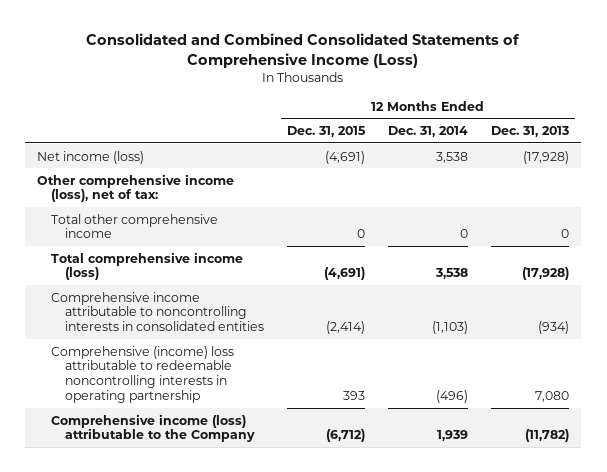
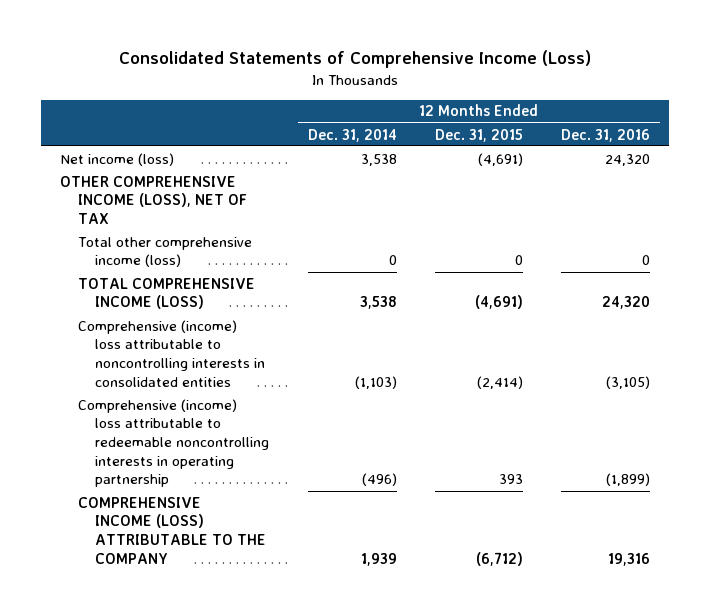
- Consolidated and Combined Consolidated Statements of Comprehensive Income (Loss)
+ Consolidated Statements of Comprehensive Income (Loss)
- | 12 Months Ended Dec. 31, 2015 | 12 Months Ended Dec. 31, 2014 | 12 Months Ended Dec. 31, 2013
+ | 12 Months Ended Dec. 31, 2014 | 12 Months Ended Dec. 31, 2015 | 12 Months Ended Dec. 31, 2016
- Other comprehensive income (loss), net of tax:
- Total other comprehensive income | 0 | 0 | 0
- Total comprehensive income (loss) | (4,691) | 3,538 | (17,928)
- Comprehensive income attributable to noncontrolling interests in consolidated entities | (2,414) | (1,103) | (934)
+ OTHER COMPREHENSIVE INCOME (LOSS), NET OF TAX
+ Total other comprehensive income (loss) | 0 | 0 | 0
+ TOTAL COMPREHENSIVE INCOME (LOSS) | 3,538 | (4,691) | 24,320
+ Comprehensive (income) loss attributable to noncontrolling interests in consolidated entities | (1,103) | (2,414) | (3,105)
- Comprehensive income (loss) attributable to the Company | (6,712) | 1,939 | (11,782)
+ COMPREHENSIVE INCOME (LOSS) ATTRIBUTABLE TO THE COMPANY | 1,939 | (6,712) | 19,316

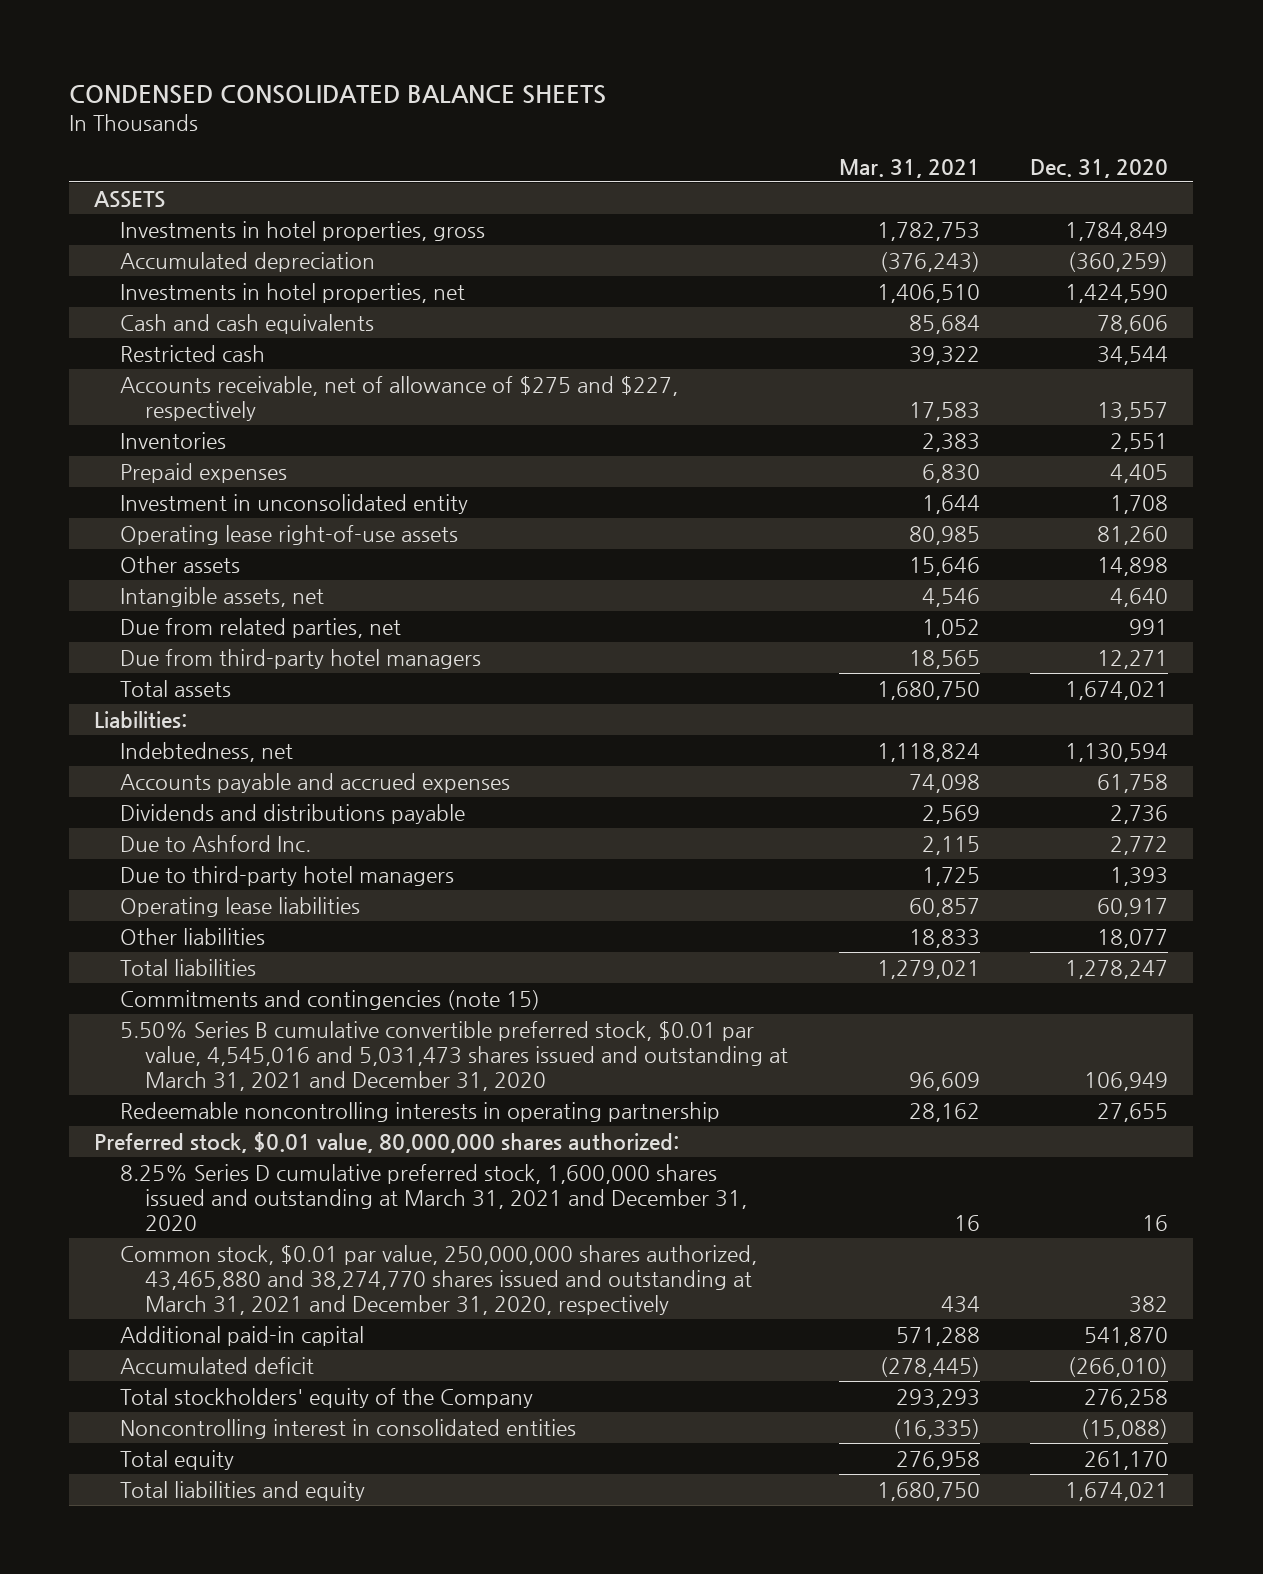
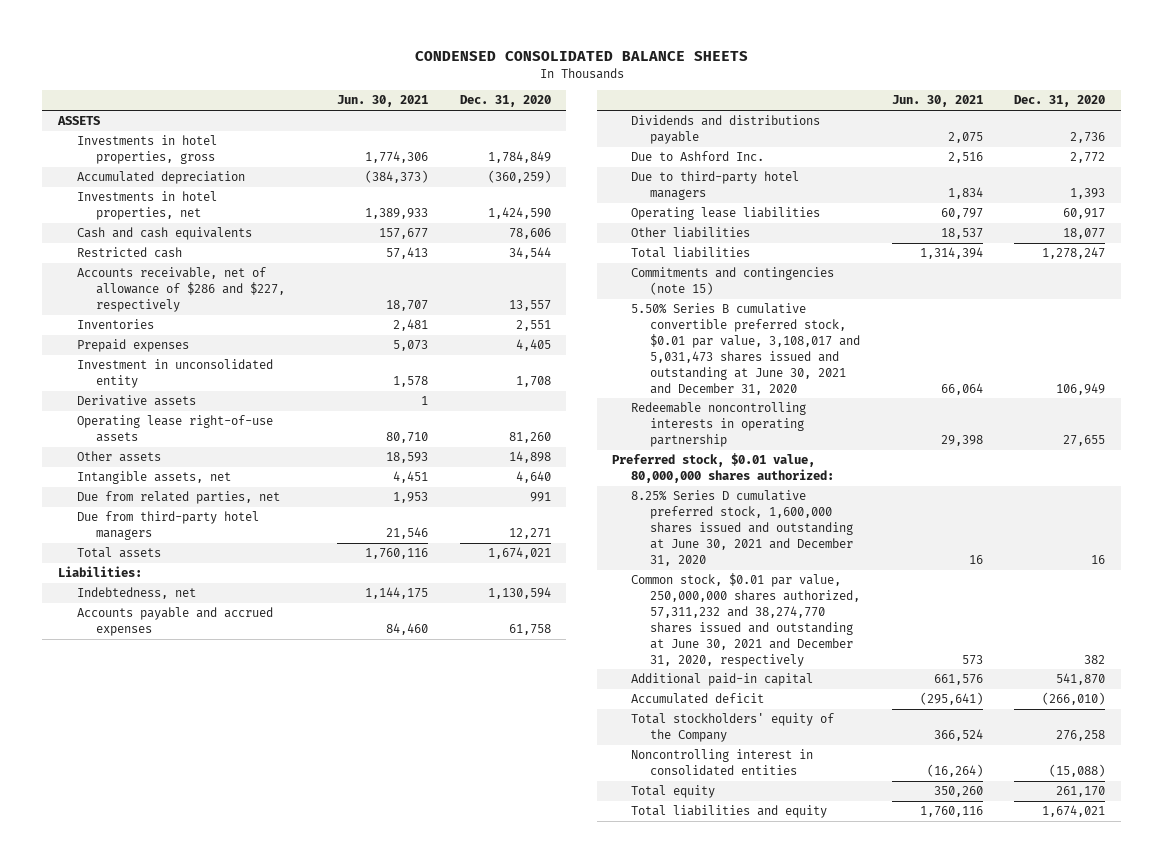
- | Mar. 31, 2021 | Dec. 31, 2020
+ | Jun. 30, 2021 | Dec. 31, 2020
- Accounts receivable, net of allowance of $275 and $227, respectively | 17,583 | 13,557
+ Accounts receivable, net of allowance of $286 and $227, respectively | 18,707 | 13,557
+ Derivative assets | 1 |
- 5.50% Series B cumulative convertible preferred stock, $0.01 par value, 4,545,016 and 5,031,473 shares issued and outstanding at March 31, 2021 and December 31, 2020 | 96,609 | 106,949
+ 5.50% Series B cumulative convertible preferred stock, $0.01 par value, 3,108,017 and 5,031,473 shares issued and outstanding at June 30, 2021 and December 31, 2020 | 66,064 | 106,949
- 8.25% Series D cumulative preferred stock, 1,600,000 shares issued and outstanding at March 31, 2021 and December 31, 2020 | 16 | 16
- Common stock, $0.01 par value, 250,000,000 shares authorized, 43,465,880 and 38,274,770 shares issued and outstanding at March 31, 2021 and December 31, 2020, respectively | 434 | 382
+ 8.25% Series D cumulative preferred stock, 1,600,000 shares issued and outstanding at June 30, 2021 and December 31, 2020 | 16 | 16
+ Common stock, $0.01 par value, 250,000,000 shares authorized, 57,311,232 and 38,274,770 shares issued and outstanding at June 30, 2021 and December 31, 2020, respectively | 573 | 382

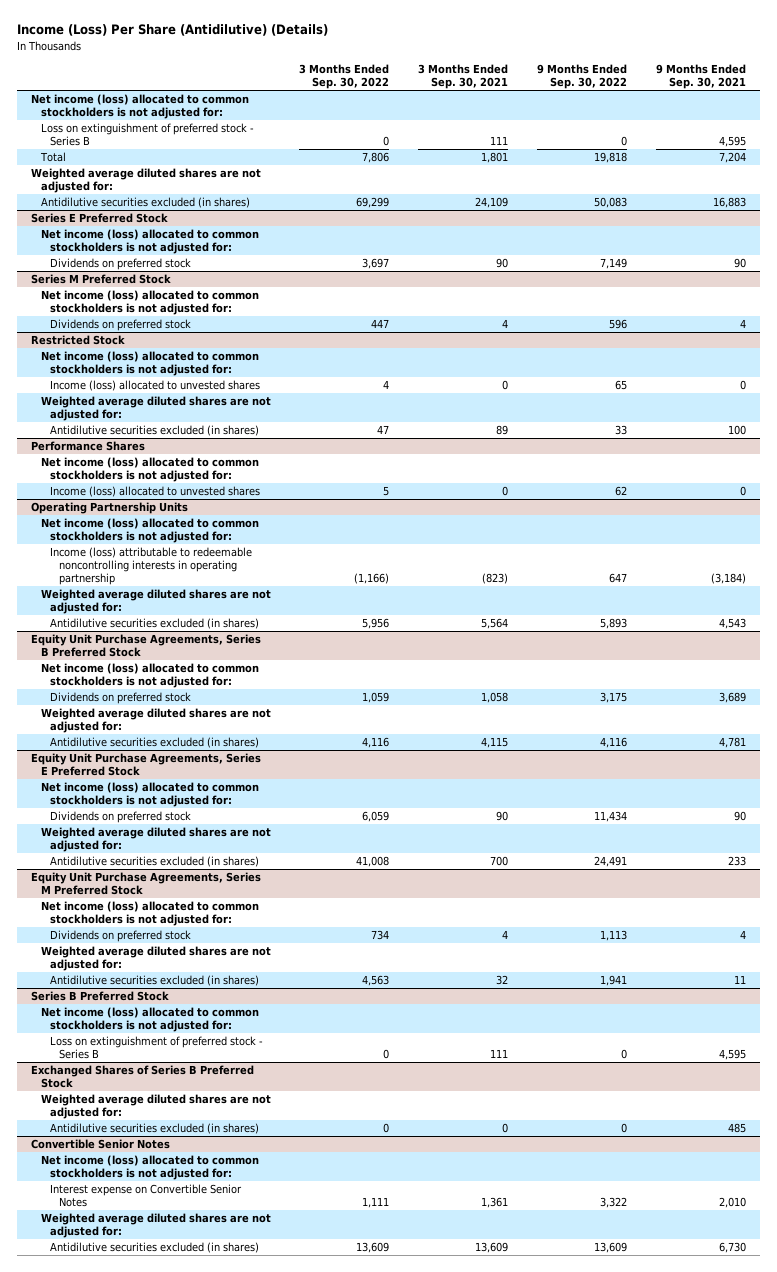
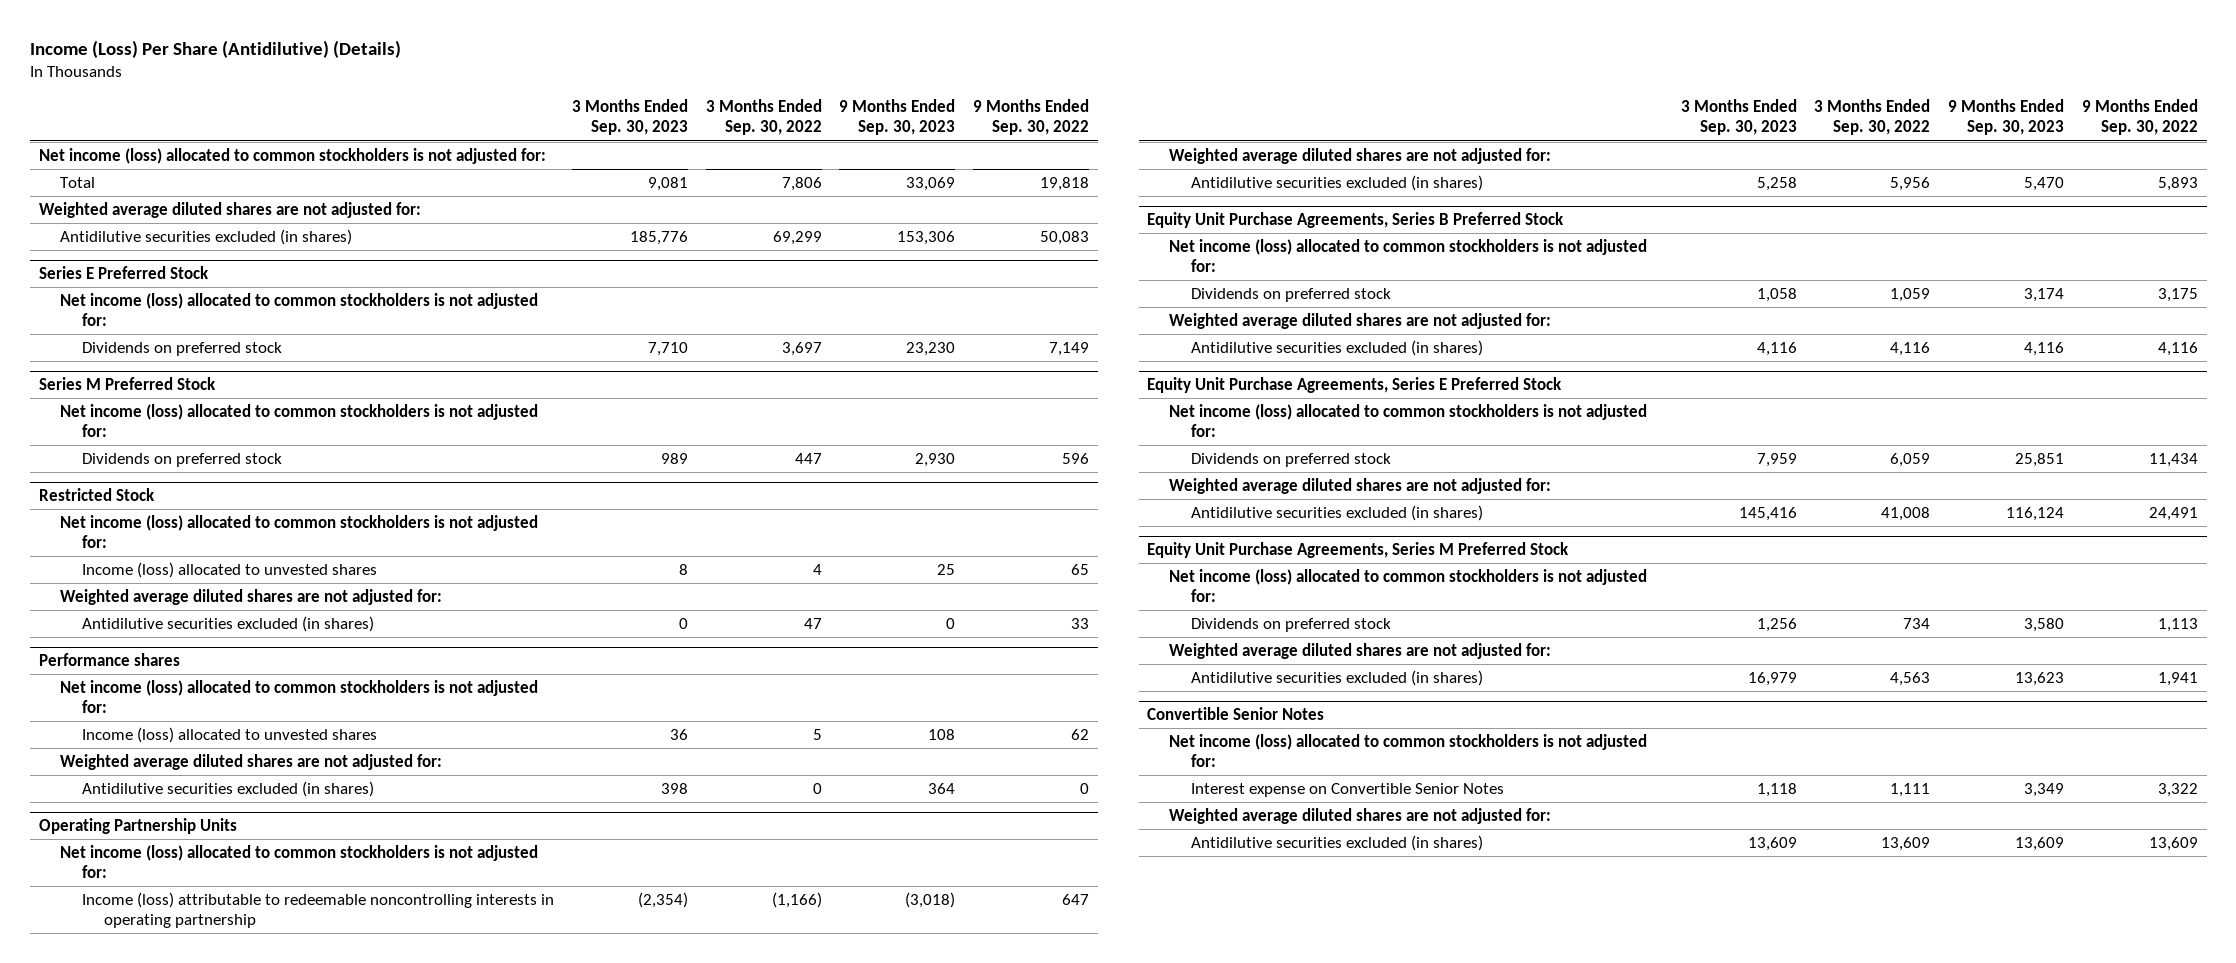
- | 3 Months Ended Sep. 30, 2022 | 3 Months Ended Sep. 30, 2021 | 9 Months Ended Sep. 30, 2022 | 9 Months Ended Sep. 30, 2021
+ | 3 Months Ended Sep. 30, 2023 | 3 Months Ended Sep. 30, 2022 | 9 Months Ended Sep. 30, 2023 | 9 Months Ended Sep. 30, 2022
- Loss on extinguishment of preferred stock - Series B | 0 | 111 | 0 | 4,595
- Performance Shares
+ Performance shares
+ Weighted average diluted shares are not adjusted for:
+ Antidilutive securities excluded (in shares) | 398 | 0 | 364 | 0
- Series B Preferred Stock
- Net income (loss) allocated to common stockholders is not adjusted for:
- Loss on extinguishment of preferred stock - Series B | 0 | 111 | 0 | 4,595
- Exchanged Shares of Series B Preferred Stock
- Weighted average diluted shares are not adjusted for:
- Antidilutive securities excluded (in shares) | 0 | 0 | 0 | 485

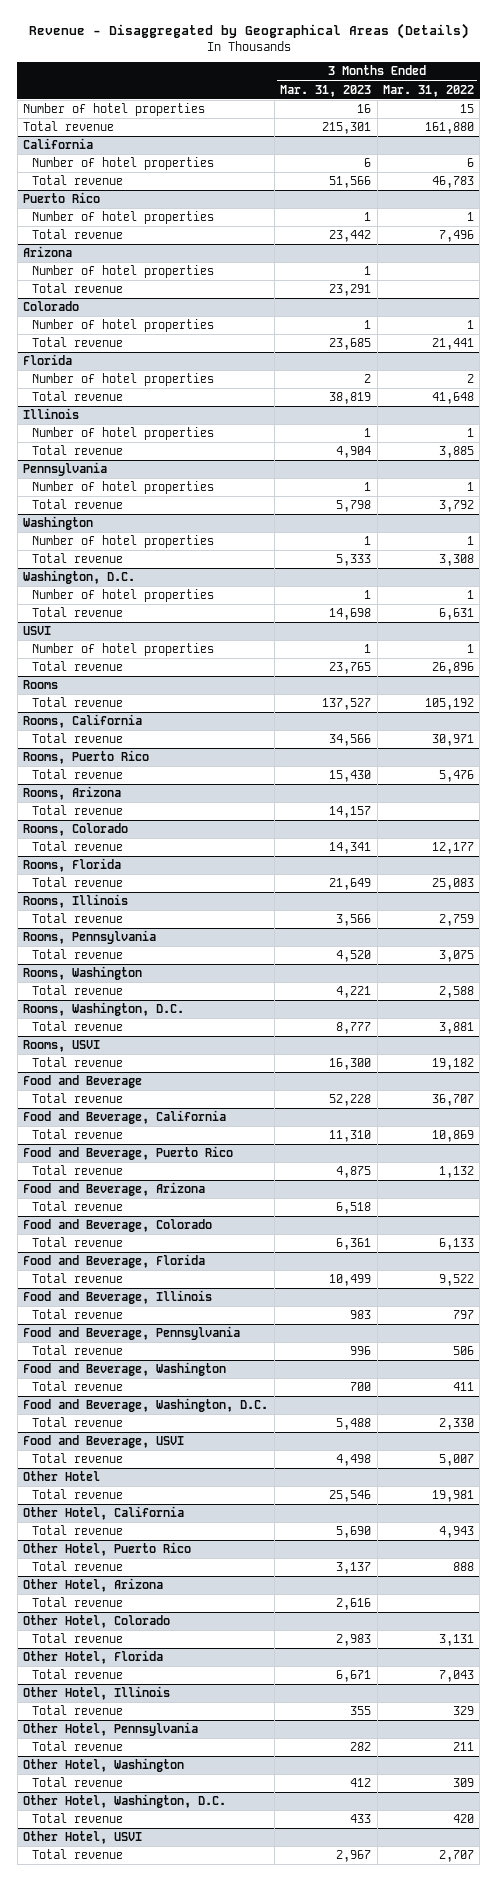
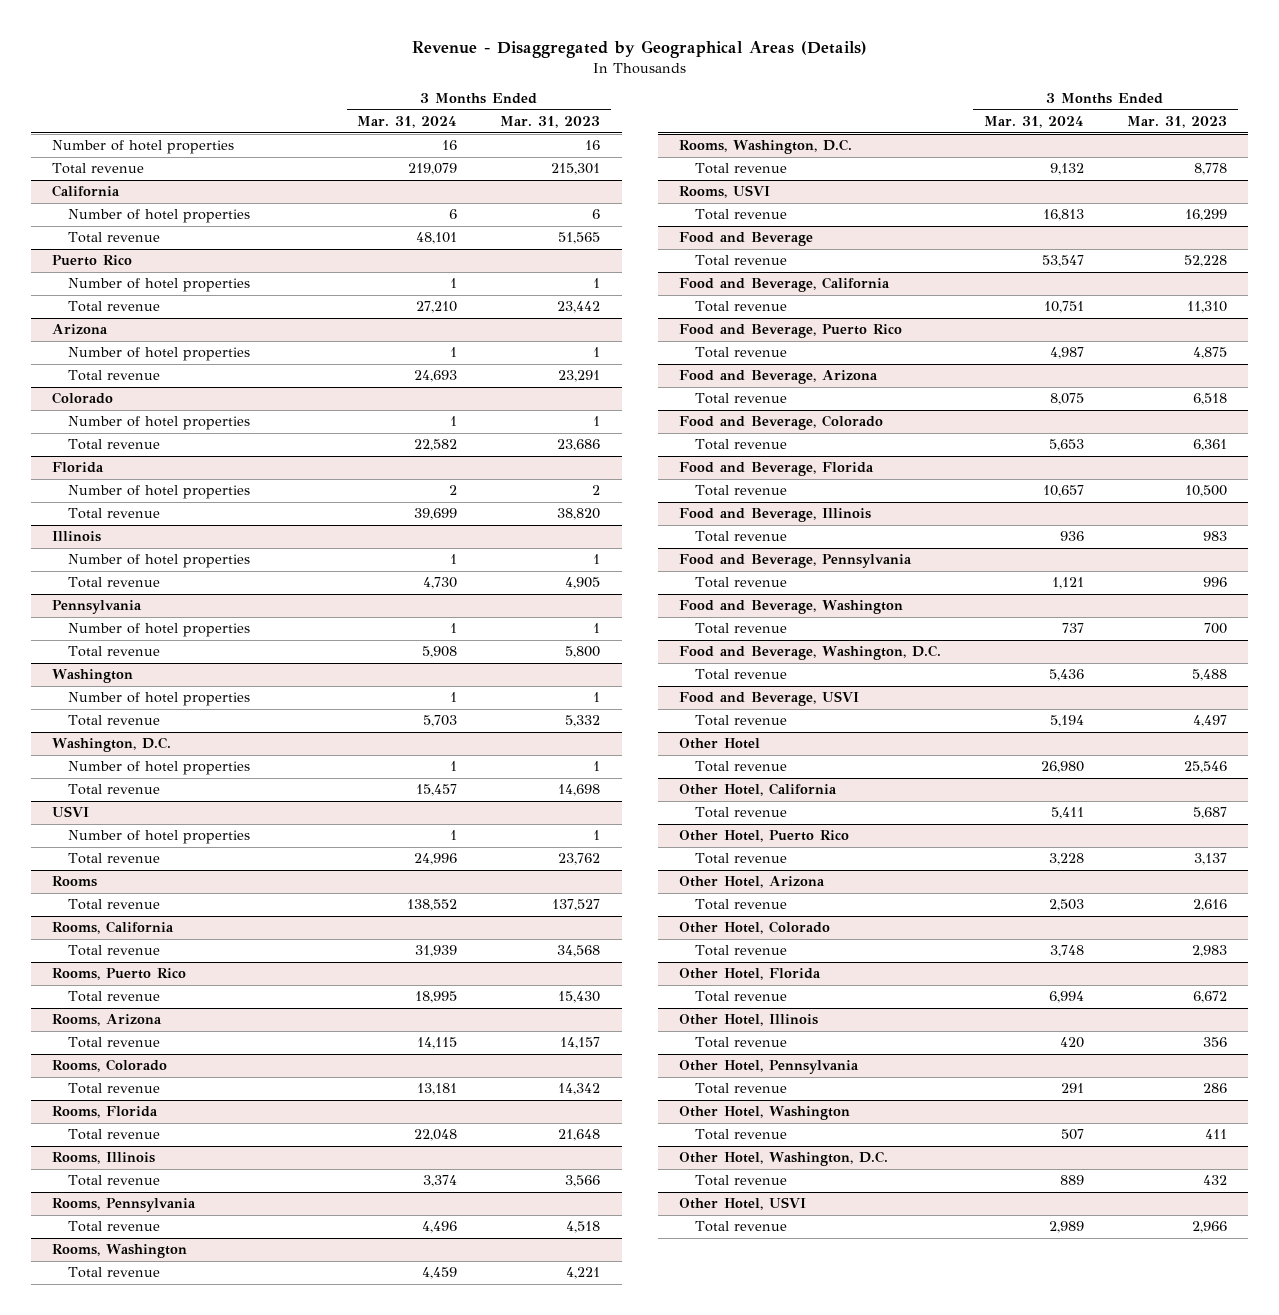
- | 3 Months Ended Mar. 31, 2023 | 3 Months Ended Mar. 31, 2022
+ | 3 Months Ended Mar. 31, 2024 | 3 Months Ended Mar. 31, 2023
@ California
- Total revenue | 51,566 | 46,783
+ Total revenue | 48,101 | 51,565
@ Colorado
- Total revenue | 23,685 | 21,441
+ Total revenue | 22,582 | 23,686
@ Florida
- Total revenue | 38,819 | 41,648
+ Total revenue | 39,699 | 38,820
@ Illinois
- Total revenue | 4,904 | 3,885
+ Total revenue | 4,730 | 4,905
@ Pennsylvania
- Total revenue | 5,798 | 3,792
+ Total revenue | 5,908 | 5,800
@ Washington
- Total revenue | 5,333 | 3,308
+ Total revenue | 5,703 | 5,332
@ USVI
- Total revenue | 23,765 | 26,896
+ Total revenue | 24,996 | 23,762
@ Rooms, California
- Total revenue | 34,566 | 30,971
+ Total revenue | 31,939 | 34,568
@ Rooms, Colorado
- Total revenue | 14,341 | 12,177
+ Total revenue | 13,181 | 14,342
@ Rooms, Florida
- Total revenue | 21,649 | 25,083
+ Total revenue | 22,048 | 21,648
@ Rooms, Pennsylvania
- Total revenue | 4,520 | 3,075
+ Total revenue | 4,496 | 4,518
@ Rooms, Washington, D.C.
- Total revenue | 8,777 | 3,881
+ Total revenue | 9,132 | 8,778
@ Rooms, USVI
- Total revenue | 16,300 | 19,182
+ Total revenue | 16,813 | 16,299
@ Food and Beverage, Florida
- Total revenue | 10,499 | 9,522
+ Total revenue | 10,657 | 10,500
@ Food and Beverage, USVI
- Total revenue | 4,498 | 5,007
+ Total revenue | 5,194 | 4,497
@ Other Hotel, California
- Total revenue | 5,690 | 4,943
+ Total revenue | 5,411 | 5,687
@ Other Hotel, Florida
- Total revenue | 6,671 | 7,043
+ Total revenue | 6,994 | 6,672
@ Other Hotel, Illinois
- Total revenue | 355 | 329
+ Total revenue | 420 | 356
@ Other Hotel, Pennsylvania
- Total revenue | 282 | 211
+ Total revenue | 291 | 286
@ Other Hotel, Washington
- Total revenue | 412 | 309
+ Total revenue | 507 | 411
@ Other Hotel, Washington, D.C.
- Total revenue | 433 | 420
+ Total revenue | 889 | 432
@ Other Hotel, USVI
- Total revenue | 2,967 | 2,707
+ Total revenue | 2,989 | 2,966

